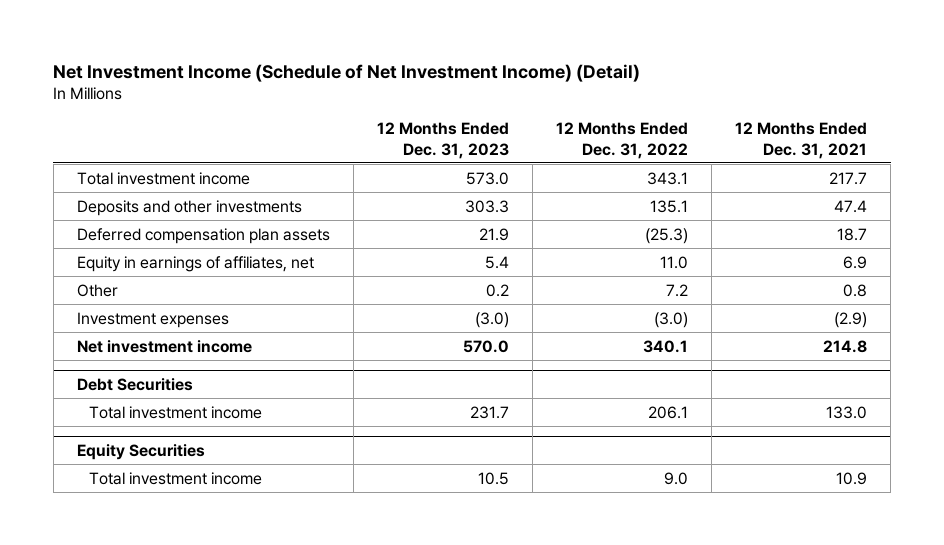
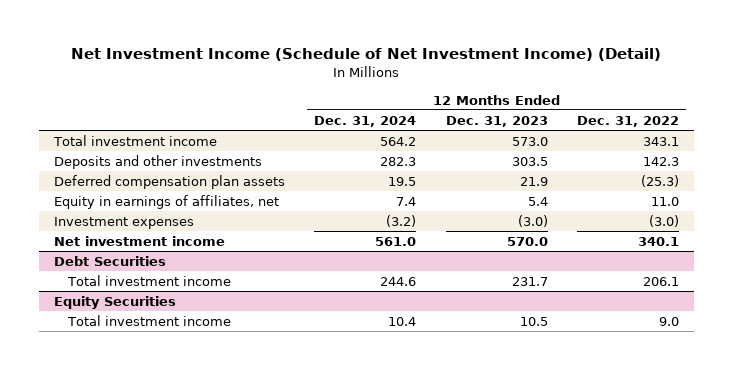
- | 12 Months Ended Dec. 31, 2023 | 12 Months Ended Dec. 31, 2022 | 12 Months Ended Dec. 31, 2021
+ | 12 Months Ended Dec. 31, 2024 | 12 Months Ended Dec. 31, 2023 | 12 Months Ended Dec. 31, 2022
- Deposits and other investments | 303.3 | 135.1 | 47.4
+ Deposits and other investments | 282.3 | 303.5 | 142.3
- Other | 0.2 | 7.2 | 0.8

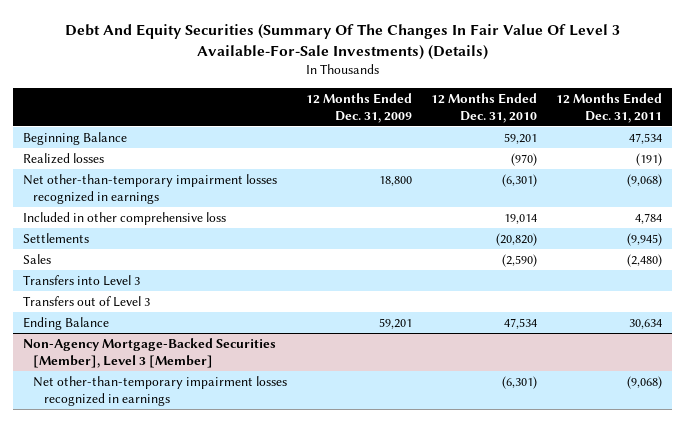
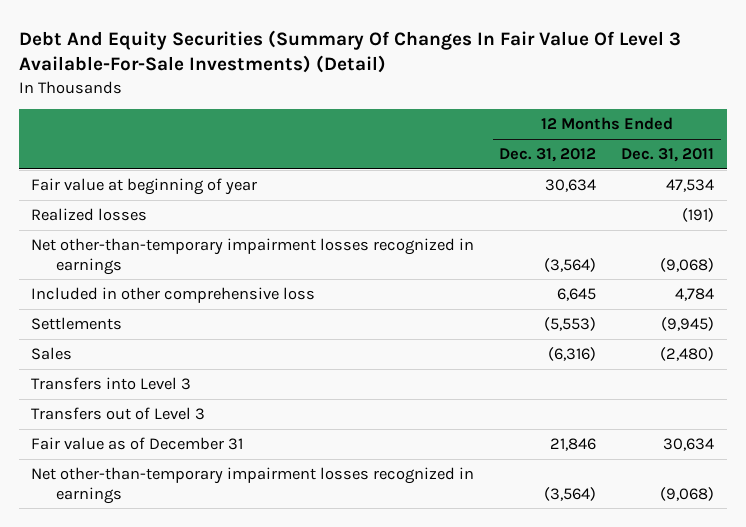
- Debt And Equity Securities (Summary Of The Changes In Fair Value Of Level 3 Available-For-Sale Investments) (Details)
+ Debt And Equity Securities (Summary Of Changes In Fair Value Of Level 3 Available-For-Sale Investments) (Detail)
- | 12 Months Ended Dec. 31, 2009 | 12 Months Ended Dec. 31, 2010 | 12 Months Ended Dec. 31, 2011
+ | 12 Months Ended Dec. 31, 2012 | 12 Months Ended Dec. 31, 2011
- Beginning Balance | | 59,201 | 47,534
+ Fair value at beginning of year | 30,634 | 47,534
- Ending Balance | 59,201 | 47,534 | 30,634
- Non-Agency Mortgage-Backed Securities [Member], Level 3 [Member]
+ Fair value as of December 31 | 21,846 | 30,634

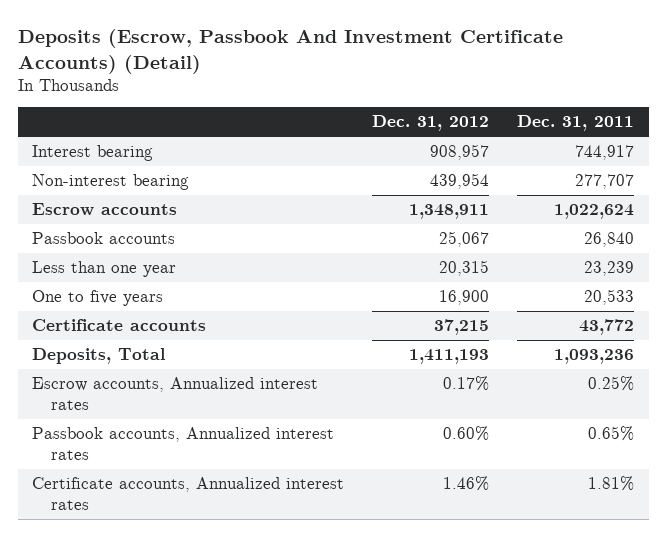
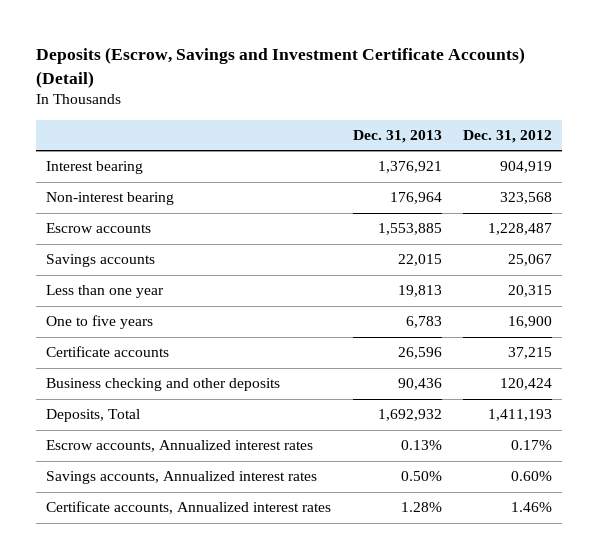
- Deposits (Escrow, Passbook And Investment Certificate Accounts) (Detail)
+ Deposits (Escrow, Savings and Investment Certificate Accounts) (Detail)
- | Dec. 31, 2012 | Dec. 31, 2011
+ | Dec. 31, 2013 | Dec. 31, 2012
- Interest bearing | 908,957 | 744,917
- Non-interest bearing | 439,954 | 277,707
- Escrow accounts | 1,348,911 | 1,022,624
- Passbook accounts | 25,067 | 26,840
+ Interest bearing | 1,376,921 | 904,919
+ Non-interest bearing | 176,964 | 323,568
+ Escrow accounts | 1,553,885 | 1,228,487
+ Savings accounts | 22,015 | 25,067
+ Business checking and other deposits | 90,436 | 120,424
- Passbook accounts, Annualized interest rates | 0.60% | 0.65%
+ Savings accounts, Annualized interest rates | 0.50% | 0.60%

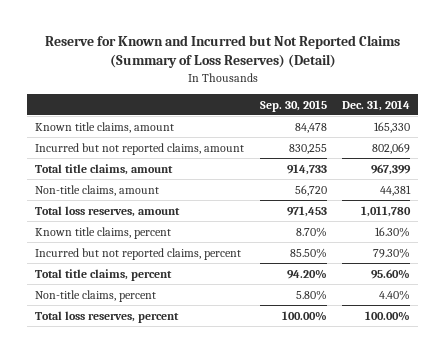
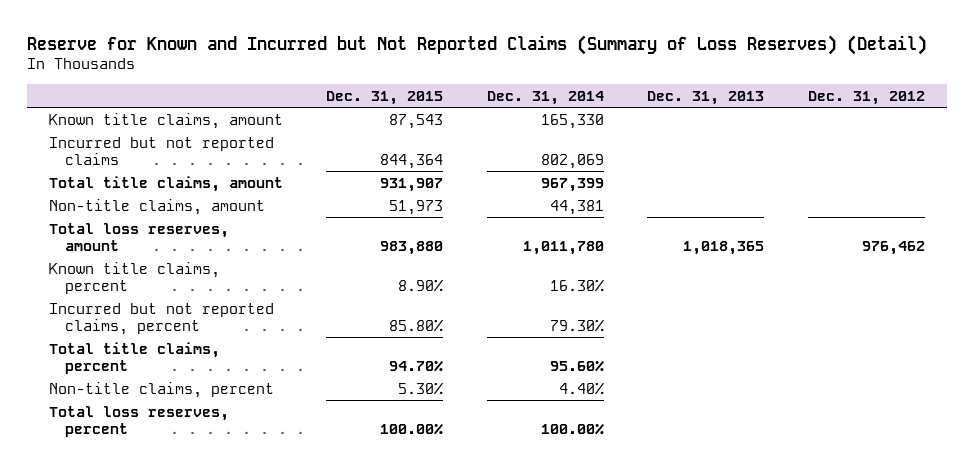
- | Sep. 30, 2015 | Dec. 31, 2014
+ | Dec. 31, 2015 | Dec. 31, 2014 | Dec. 31, 2013 | Dec. 31, 2012
- Incurred but not reported claims, amount | 830,255 | 802,069
+ Incurred but not reported claims | 844,364 | 802,069 | |

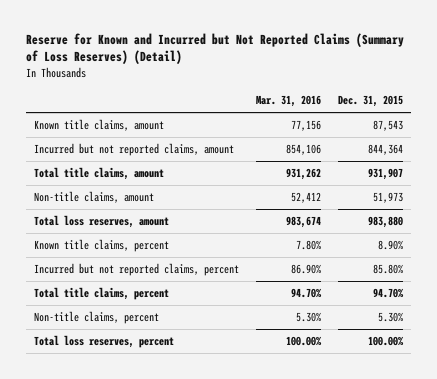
- | Dec. 31, 2015 | Dec. 31, 2014 | Dec. 31, 2013 | Dec. 31, 2012
+ | Mar. 31, 2016 | Dec. 31, 2015
- Incurred but not reported claims | 844,364 | 802,069 | |
+ Incurred but not reported claims, amount | 854,106 | 844,364

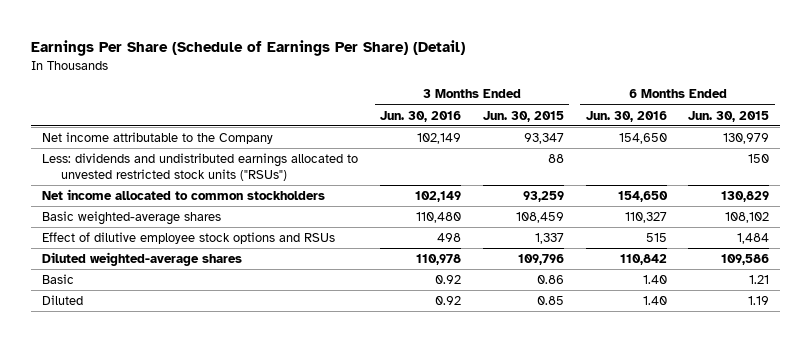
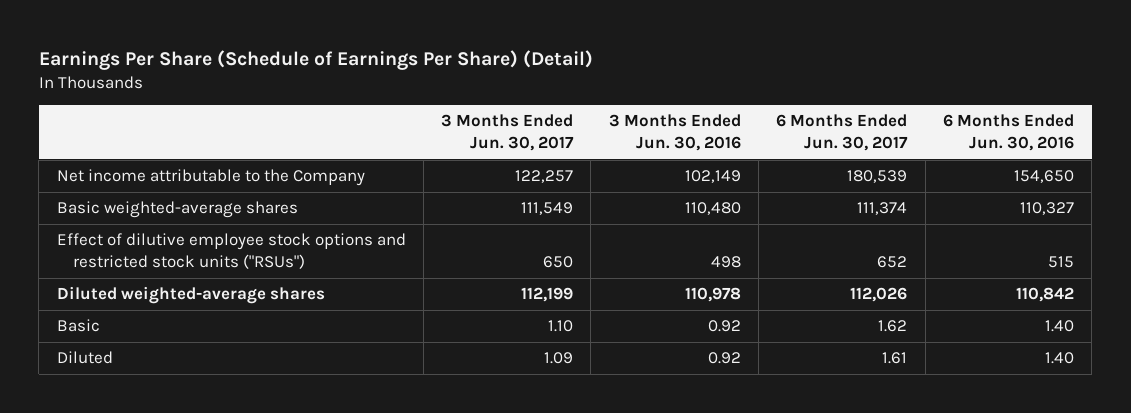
- | 3 Months Ended Jun. 30, 2016 | 3 Months Ended Jun. 30, 2015 | 6 Months Ended Jun. 30, 2016 | 6 Months Ended Jun. 30, 2015
+ | 3 Months Ended Jun. 30, 2017 | 3 Months Ended Jun. 30, 2016 | 6 Months Ended Jun. 30, 2017 | 6 Months Ended Jun. 30, 2016
- Less: dividends and undistributed earnings allocated to unvested restricted stock units ("RSUs") | | 88 | | 150
- Net income allocated to common stockholders | 102,149 | 93,259 | 154,650 | 130,829
- Effect of dilutive employee stock options and RSUs | 498 | 1,337 | 515 | 1,484
+ Effect of dilutive employee stock options and restricted stock units ("RSUs") | 650 | 498 | 652 | 515

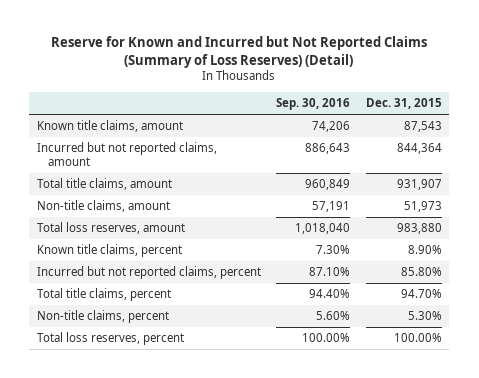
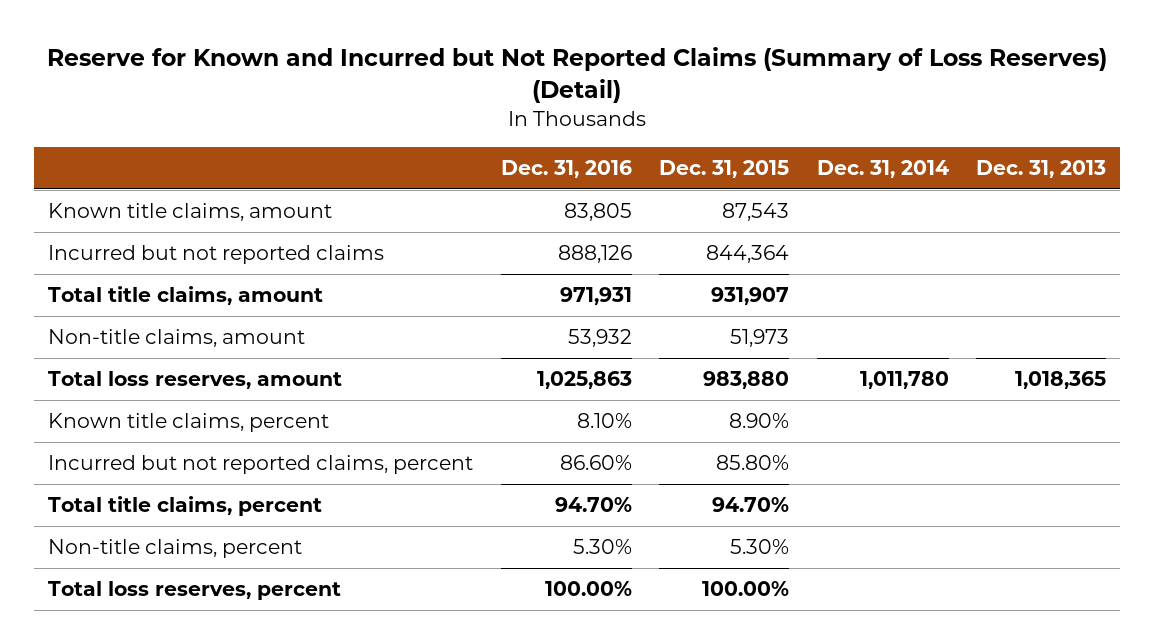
- | Sep. 30, 2016 | Dec. 31, 2015
+ | Dec. 31, 2016 | Dec. 31, 2015 | Dec. 31, 2014 | Dec. 31, 2013
- Incurred but not reported claims, amount | 886,643 | 844,364
+ Incurred but not reported claims | 888,126 | 844,364 | |

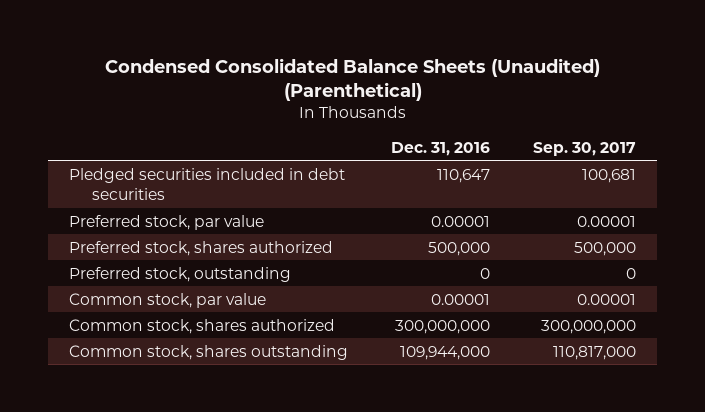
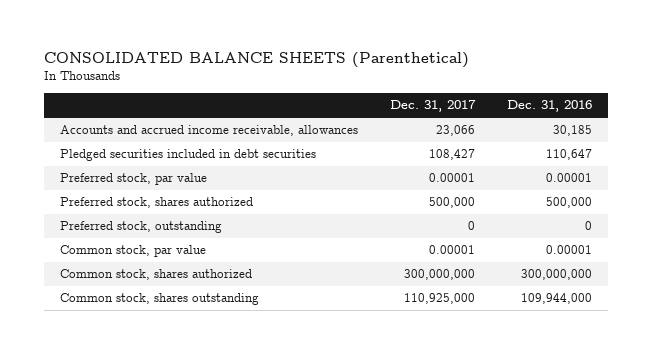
- Condensed Consolidated Balance Sheets (Unaudited) (Parenthetical)
+ CONSOLIDATED BALANCE SHEETS (Parenthetical)
- | Dec. 31, 2016 | Sep. 30, 2017
+ | Dec. 31, 2017 | Dec. 31, 2016
+ Accounts and accrued income receivable, allowances | 23,066 | 30,185

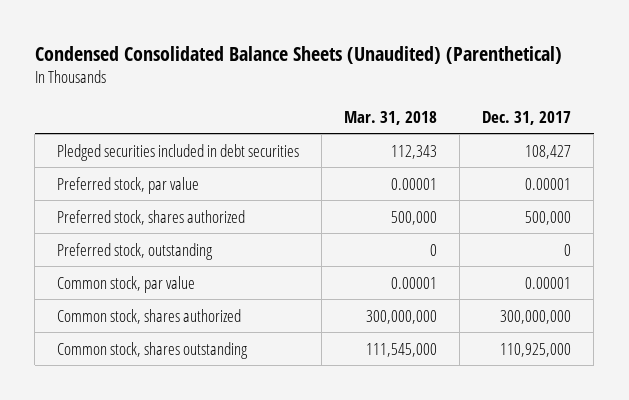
- CONSOLIDATED BALANCE SHEETS (Parenthetical)
+ Condensed Consolidated Balance Sheets (Unaudited) (Parenthetical)
- | Dec. 31, 2017 | Dec. 31, 2016
+ | Mar. 31, 2018 | Dec. 31, 2017
- Accounts and accrued income receivable, allowances | 23,066 | 30,185

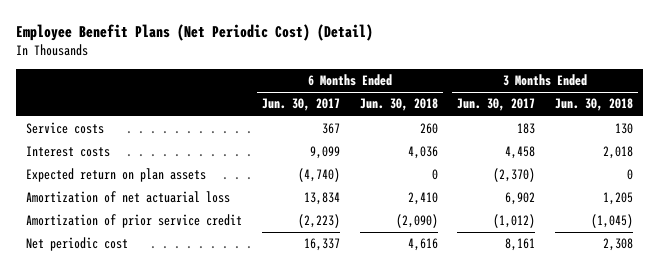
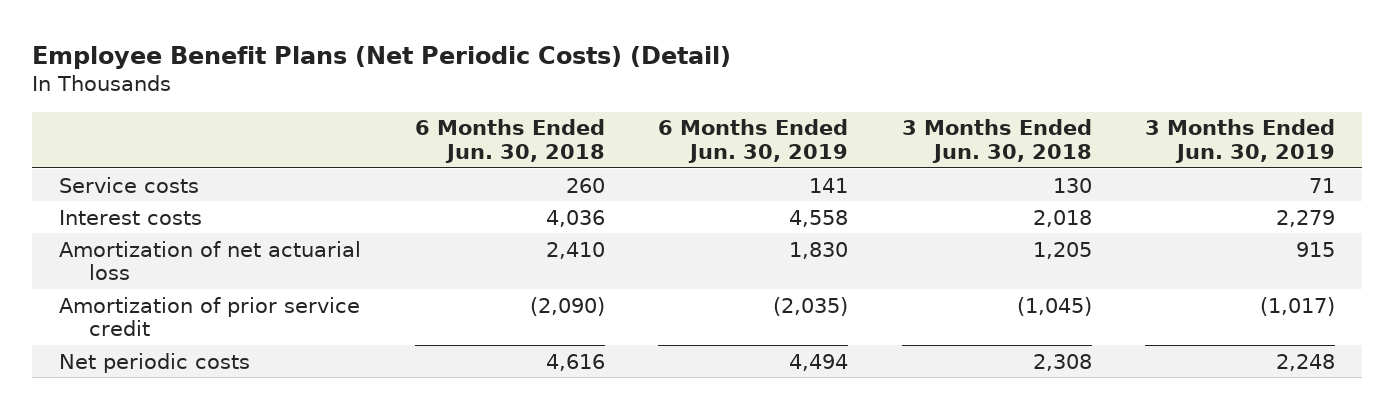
- Employee Benefit Plans (Net Periodic Cost) (Detail)
+ Employee Benefit Plans (Net Periodic Costs) (Detail)
- | 6 Months Ended Jun. 30, 2017 | 6 Months Ended Jun. 30, 2018 | 3 Months Ended Jun. 30, 2017 | 3 Months Ended Jun. 30, 2018
+ | 6 Months Ended Jun. 30, 2018 | 6 Months Ended Jun. 30, 2019 | 3 Months Ended Jun. 30, 2018 | 3 Months Ended Jun. 30, 2019
- Expected return on plan assets | (4,740) | 0 | (2,370) | 0
- Net periodic cost | 16,337 | 4,616 | 8,161 | 2,308
+ Net periodic costs | 4,616 | 4,494 | 2,308 | 2,248

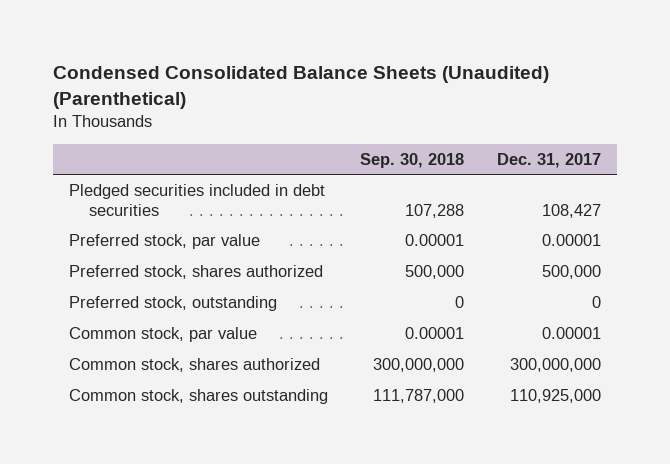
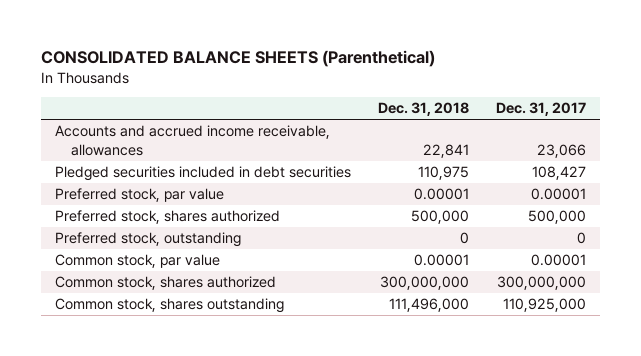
- Condensed Consolidated Balance Sheets (Unaudited) (Parenthetical)
+ CONSOLIDATED BALANCE SHEETS (Parenthetical)
- | Sep. 30, 2018 | Dec. 31, 2017
+ | Dec. 31, 2018 | Dec. 31, 2017
+ Accounts and accrued income receivable, allowances | 22,841 | 23,066

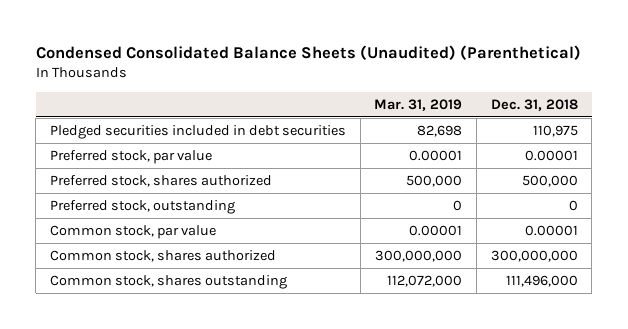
- CONSOLIDATED BALANCE SHEETS (Parenthetical)
+ Condensed Consolidated Balance Sheets (Unaudited) (Parenthetical)
- | Dec. 31, 2018 | Dec. 31, 2017
+ | Mar. 31, 2019 | Dec. 31, 2018
- Accounts and accrued income receivable, allowances | 22,841 | 23,066

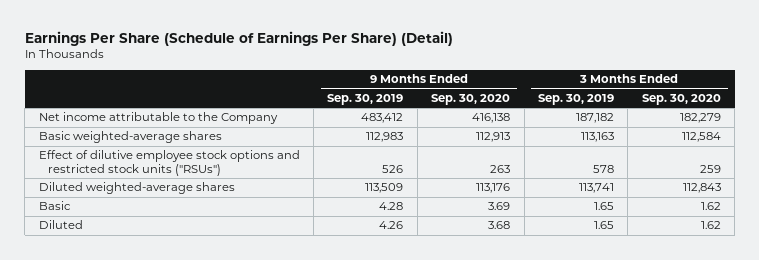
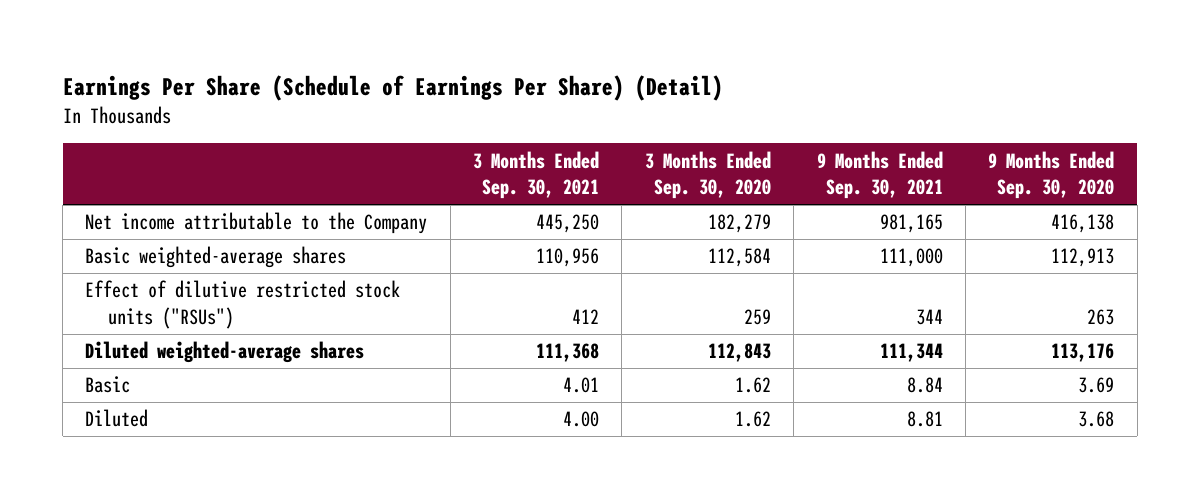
- | 9 Months Ended Sep. 30, 2019 | 9 Months Ended Sep. 30, 2020 | 3 Months Ended Sep. 30, 2019 | 3 Months Ended Sep. 30, 2020
+ | 3 Months Ended Sep. 30, 2021 | 3 Months Ended Sep. 30, 2020 | 9 Months Ended Sep. 30, 2021 | 9 Months Ended Sep. 30, 2020
- Effect of dilutive employee stock options and restricted stock units ("RSUs") | 526 | 263 | 578 | 259
+ Effect of dilutive restricted stock units ("RSUs") | 412 | 259 | 344 | 263

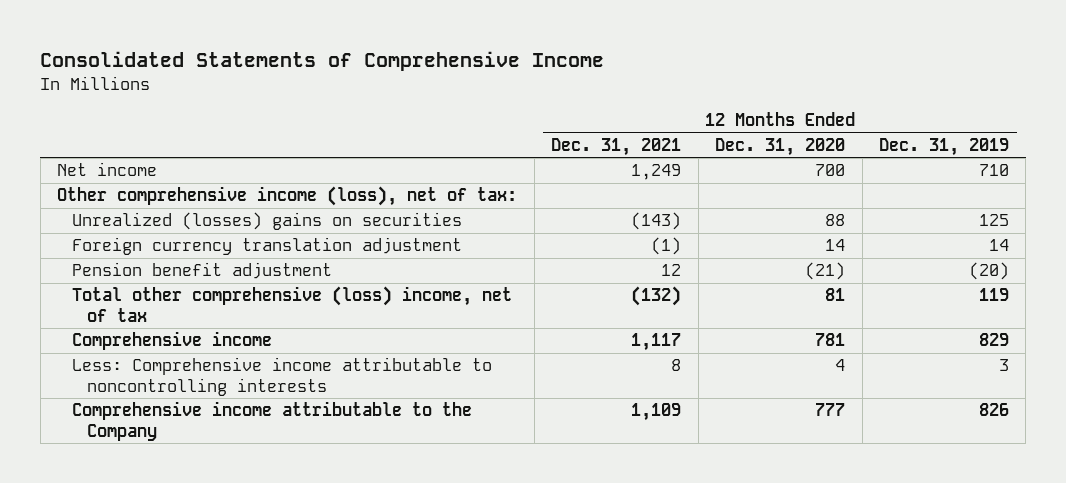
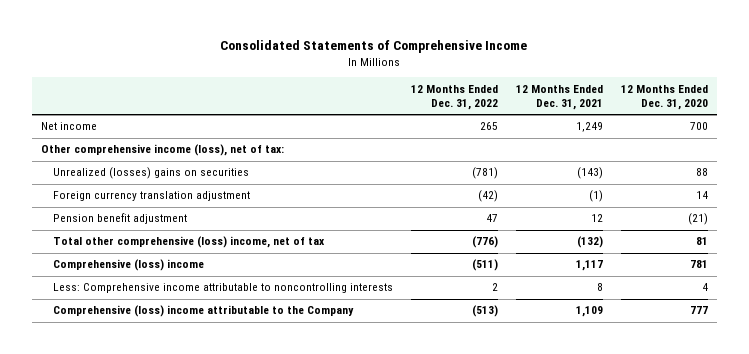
- | 12 Months Ended Dec. 31, 2021 | 12 Months Ended Dec. 31, 2020 | 12 Months Ended Dec. 31, 2019
+ | 12 Months Ended Dec. 31, 2022 | 12 Months Ended Dec. 31, 2021 | 12 Months Ended Dec. 31, 2020
- Comprehensive income | 1,117 | 781 | 829
+ Comprehensive (loss) income | (511) | 1,117 | 781
- Comprehensive income attributable to the Company | 1,109 | 777 | 826
+ Comprehensive (loss) income attributable to the Company | (513) | 1,109 | 777

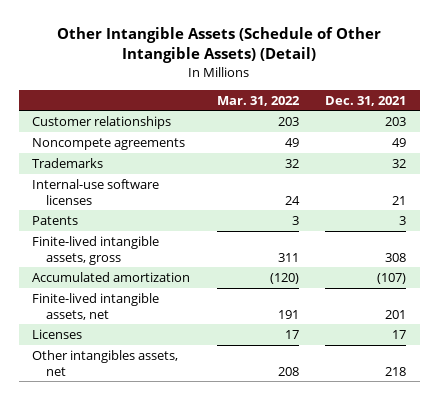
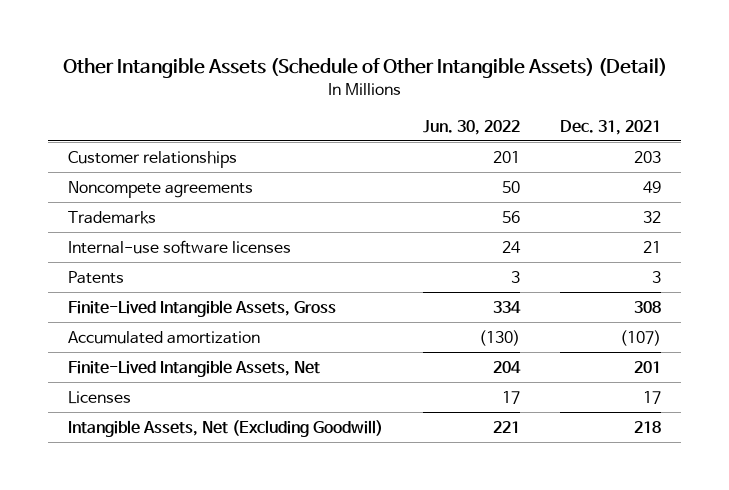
- | Mar. 31, 2022 | Dec. 31, 2021
+ | Jun. 30, 2022 | Dec. 31, 2021
- Finite-lived intangible assets, gross | 311 | 308
+ Finite-Lived Intangible Assets, Gross | 334 | 308
- Finite-lived intangible assets, net | 191 | 201
+ Finite-Lived Intangible Assets, Net | 204 | 201
- Other intangibles assets, net | 208 | 218
+ Intangible Assets, Net (Excluding Goodwill) | 221 | 218

